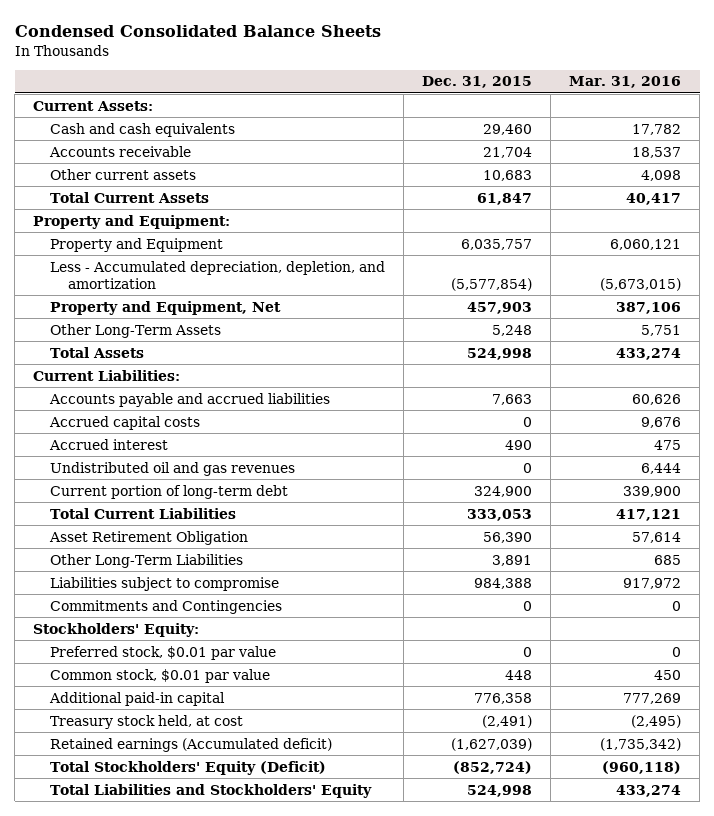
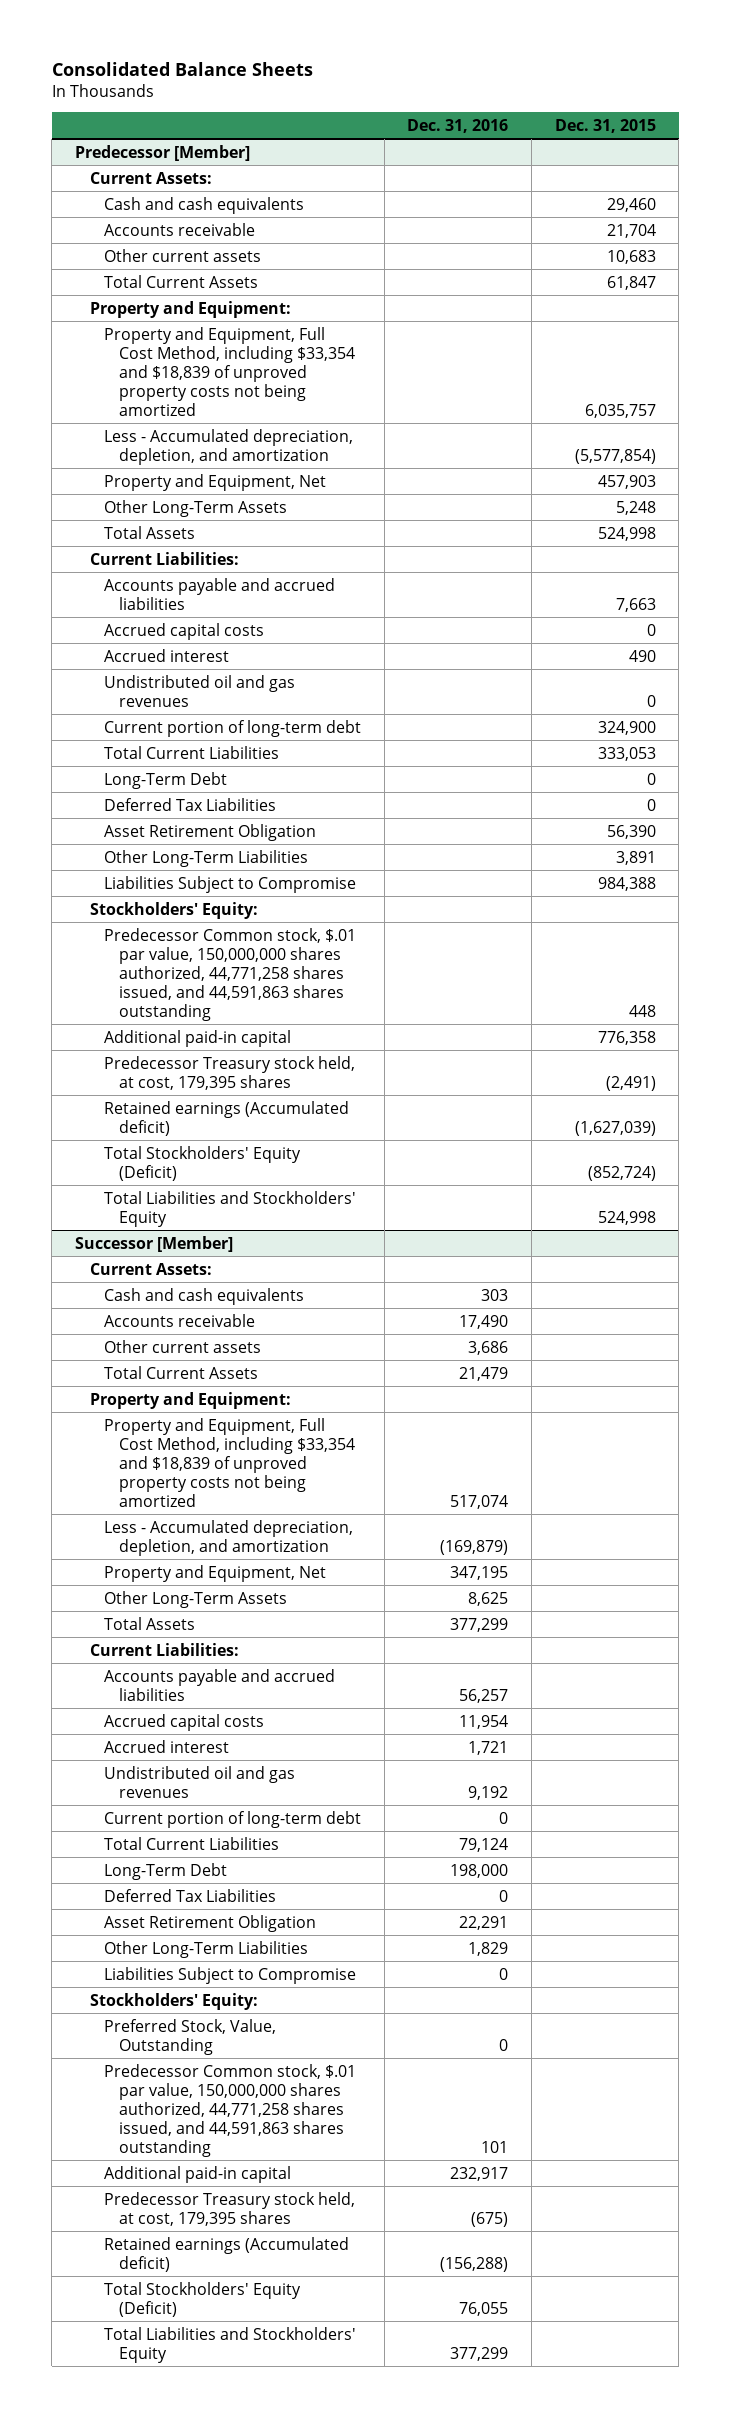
- Condensed Consolidated Balance Sheets
+ Consolidated Balance Sheets
- | Dec. 31, 2015 | Mar. 31, 2016
+ | Dec. 31, 2016 | Dec. 31, 2015
+ Predecessor [Member]
- Property and Equipment | 6,035,757 | 6,060,121
+ Property and Equipment, Full Cost Method, including $33,354 and $18,839 of unproved property costs not being amortized | | 6,035,757
+ Long-Term Debt | | 0
+ Deferred Tax Liabilities | | 0
- Liabilities subject to compromise | 984,388 | 917,972
- Commitments and Contingencies | 0 | 0
+ Liabilities Subject to Compromise | | 984,388
- Preferred stock, $0.01 par value | 0 | 0
- Common stock, $0.01 par value | 448 | 450
+ Predecessor Common stock, $.01 par value, 150,000,000 shares authorized, 44,771,258 shares issued, and 44,591,863 shares outstanding | | 448
- Treasury stock held, at cost | (2,491) | (2,495)
+ Predecessor Treasury stock held, at cost, 179,395 shares | | (2,491)
+ Successor [Member]
+ Current Assets:
+ Cash and cash equivalents | 303 |
+ Accounts receivable | 17,490 |
+ Other current assets | 3,686 |
+ Total Current Assets | 21,479 |
+ Property and Equipment:
+ Property and Equipment, Full Cost Method, including $33,354 and $18,839 of unproved property costs not being amortized | 517,074 |
+ Less - Accumulated depreciation, depletion, and amortization | (169,879) |
+ Property and Equipment, Net | 347,195 |
+ Other Long-Term Assets | 8,625 |
+ Total Assets | 377,299 |
+ Current Liabilities:
+ Accounts payable and accrued liabilities | 56,257 |
+ Accrued capital costs | 11,954 |
+ Accrued interest | 1,721 |
+ Undistributed oil and gas revenues | 9,192 |
+ Current portion of long-term debt | 0 |
+ Total Current Liabilities | 79,124 |
+ Long-Term Debt | 198,000 |
+ Deferred Tax Liabilities | 0 |
+ Asset Retirement Obligation | 22,291 |
+ Other Long-Term Liabilities | 1,829 |
+ Liabilities Subject to Compromise | 0 |
+ Stockholders' Equity:
+ Preferred Stock, Value, Outstanding | 0 |
+ Predecessor Common stock, $.01 par value, 150,000,000 shares authorized, 44,771,258 shares issued, and 44,591,863 shares outstanding | 101 |
+ Additional paid-in capital | 232,917 |
+ Predecessor Treasury stock held, at cost, 179,395 shares | (675) |
+ Retained earnings (Accumulated deficit) | (156,288) |
+ Total Stockholders' Equity (Deficit) | 76,055 |
+ Total Liabilities and Stockholders' Equity | 377,299 |

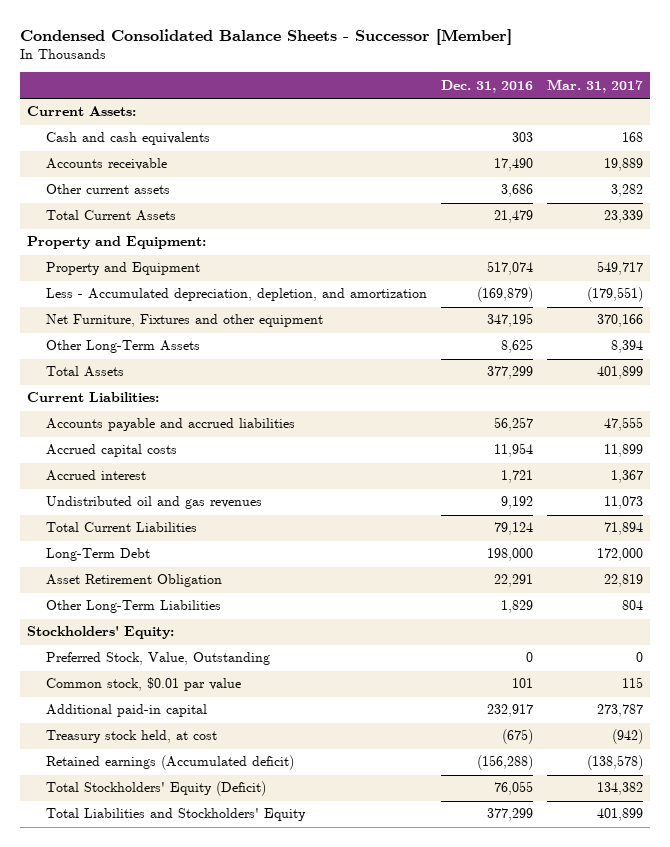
- Consolidated Balance Sheets
+ Condensed Consolidated Balance Sheets - Successor [Member]
- | Dec. 31, 2016 | Dec. 31, 2015
+ | Dec. 31, 2016 | Mar. 31, 2017
- Predecessor [Member]
- Current Assets:
- Cash and cash equivalents | | 29,460
- Accounts receivable | | 21,704
- Other current assets | | 10,683
- Total Current Assets | | 61,847
- Property and Equipment:
- Property and Equipment, Full Cost Method, including $33,354 and $18,839 of unproved property costs not being amortized | | 6,035,757
- Less - Accumulated depreciation, depletion, and amortization | | (5,577,854)
- Property and Equipment, Net | | 457,903
- Other Long-Term Assets | | 5,248
- Total Assets | | 524,998
- Current Liabilities:
- Accounts payable and accrued liabilities | | 7,663
- Accrued capital costs | | 0
- Accrued interest | | 490
- Undistributed oil and gas revenues | | 0
- Current portion of long-term debt | | 324,900
- Total Current Liabilities | | 333,053
- Long-Term Debt | | 0
- Deferred Tax Liabilities | | 0
- Asset Retirement Obligation | | 56,390
- Other Long-Term Liabilities | | 3,891
- Liabilities Subject to Compromise | | 984,388
- Stockholders' Equity:
- Predecessor Common stock, $.01 par value, 150,000,000 shares authorized, 44,771,258 shares issued, and 44,591,863 shares outstanding | | 448
- Additional paid-in capital | | 776,358
- Predecessor Treasury stock held, at cost, 179,395 shares | | (2,491)
- Retained earnings (Accumulated deficit) | | (1,627,039)
- Total Stockholders' Equity (Deficit) | | (852,724)
- Total Liabilities and Stockholders' Equity | | 524,998
- Successor [Member]
- Property and Equipment, Full Cost Method, including $33,354 and $18,839 of unproved property costs not being amortized | 517,074 |
+ Property and Equipment | 517,074 | 549,717
- Property and Equipment, Net | 347,195 |
+ Net Furniture, Fixtures and other equipment | 347,195 | 370,166
- Current portion of long-term debt | 0 |
- Deferred Tax Liabilities | 0 |
- Liabilities Subject to Compromise | 0 |
- Predecessor Common stock, $.01 par value, 150,000,000 shares authorized, 44,771,258 shares issued, and 44,591,863 shares outstanding | 101 |
+ Common stock, $0.01 par value | 101 | 115
- Predecessor Treasury stock held, at cost, 179,395 shares | (675) |
+ Treasury stock held, at cost | (675) | (942)

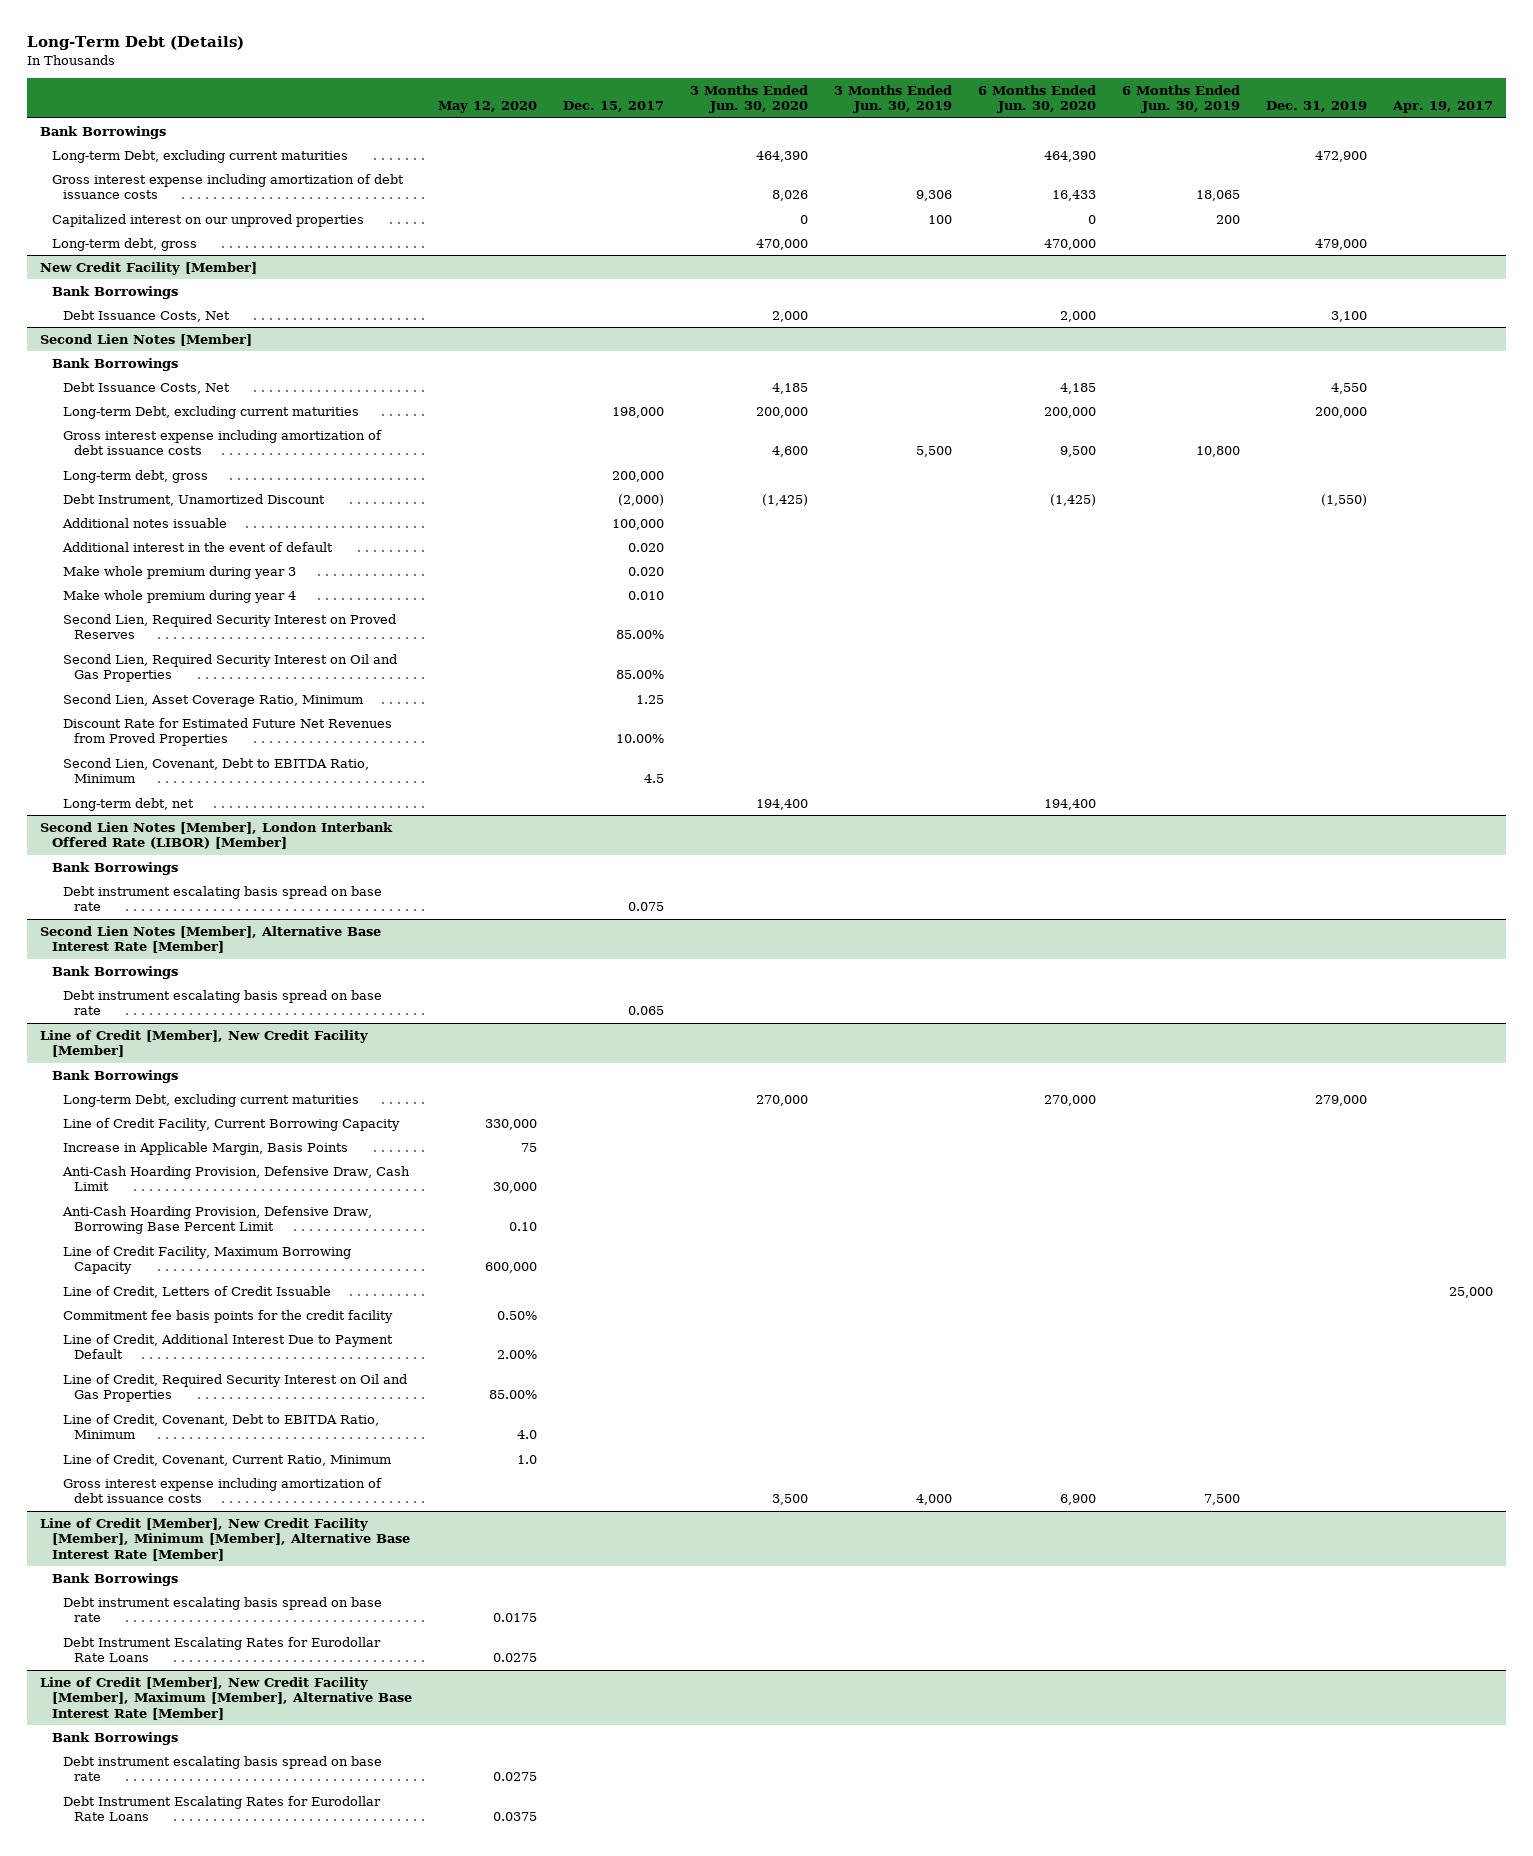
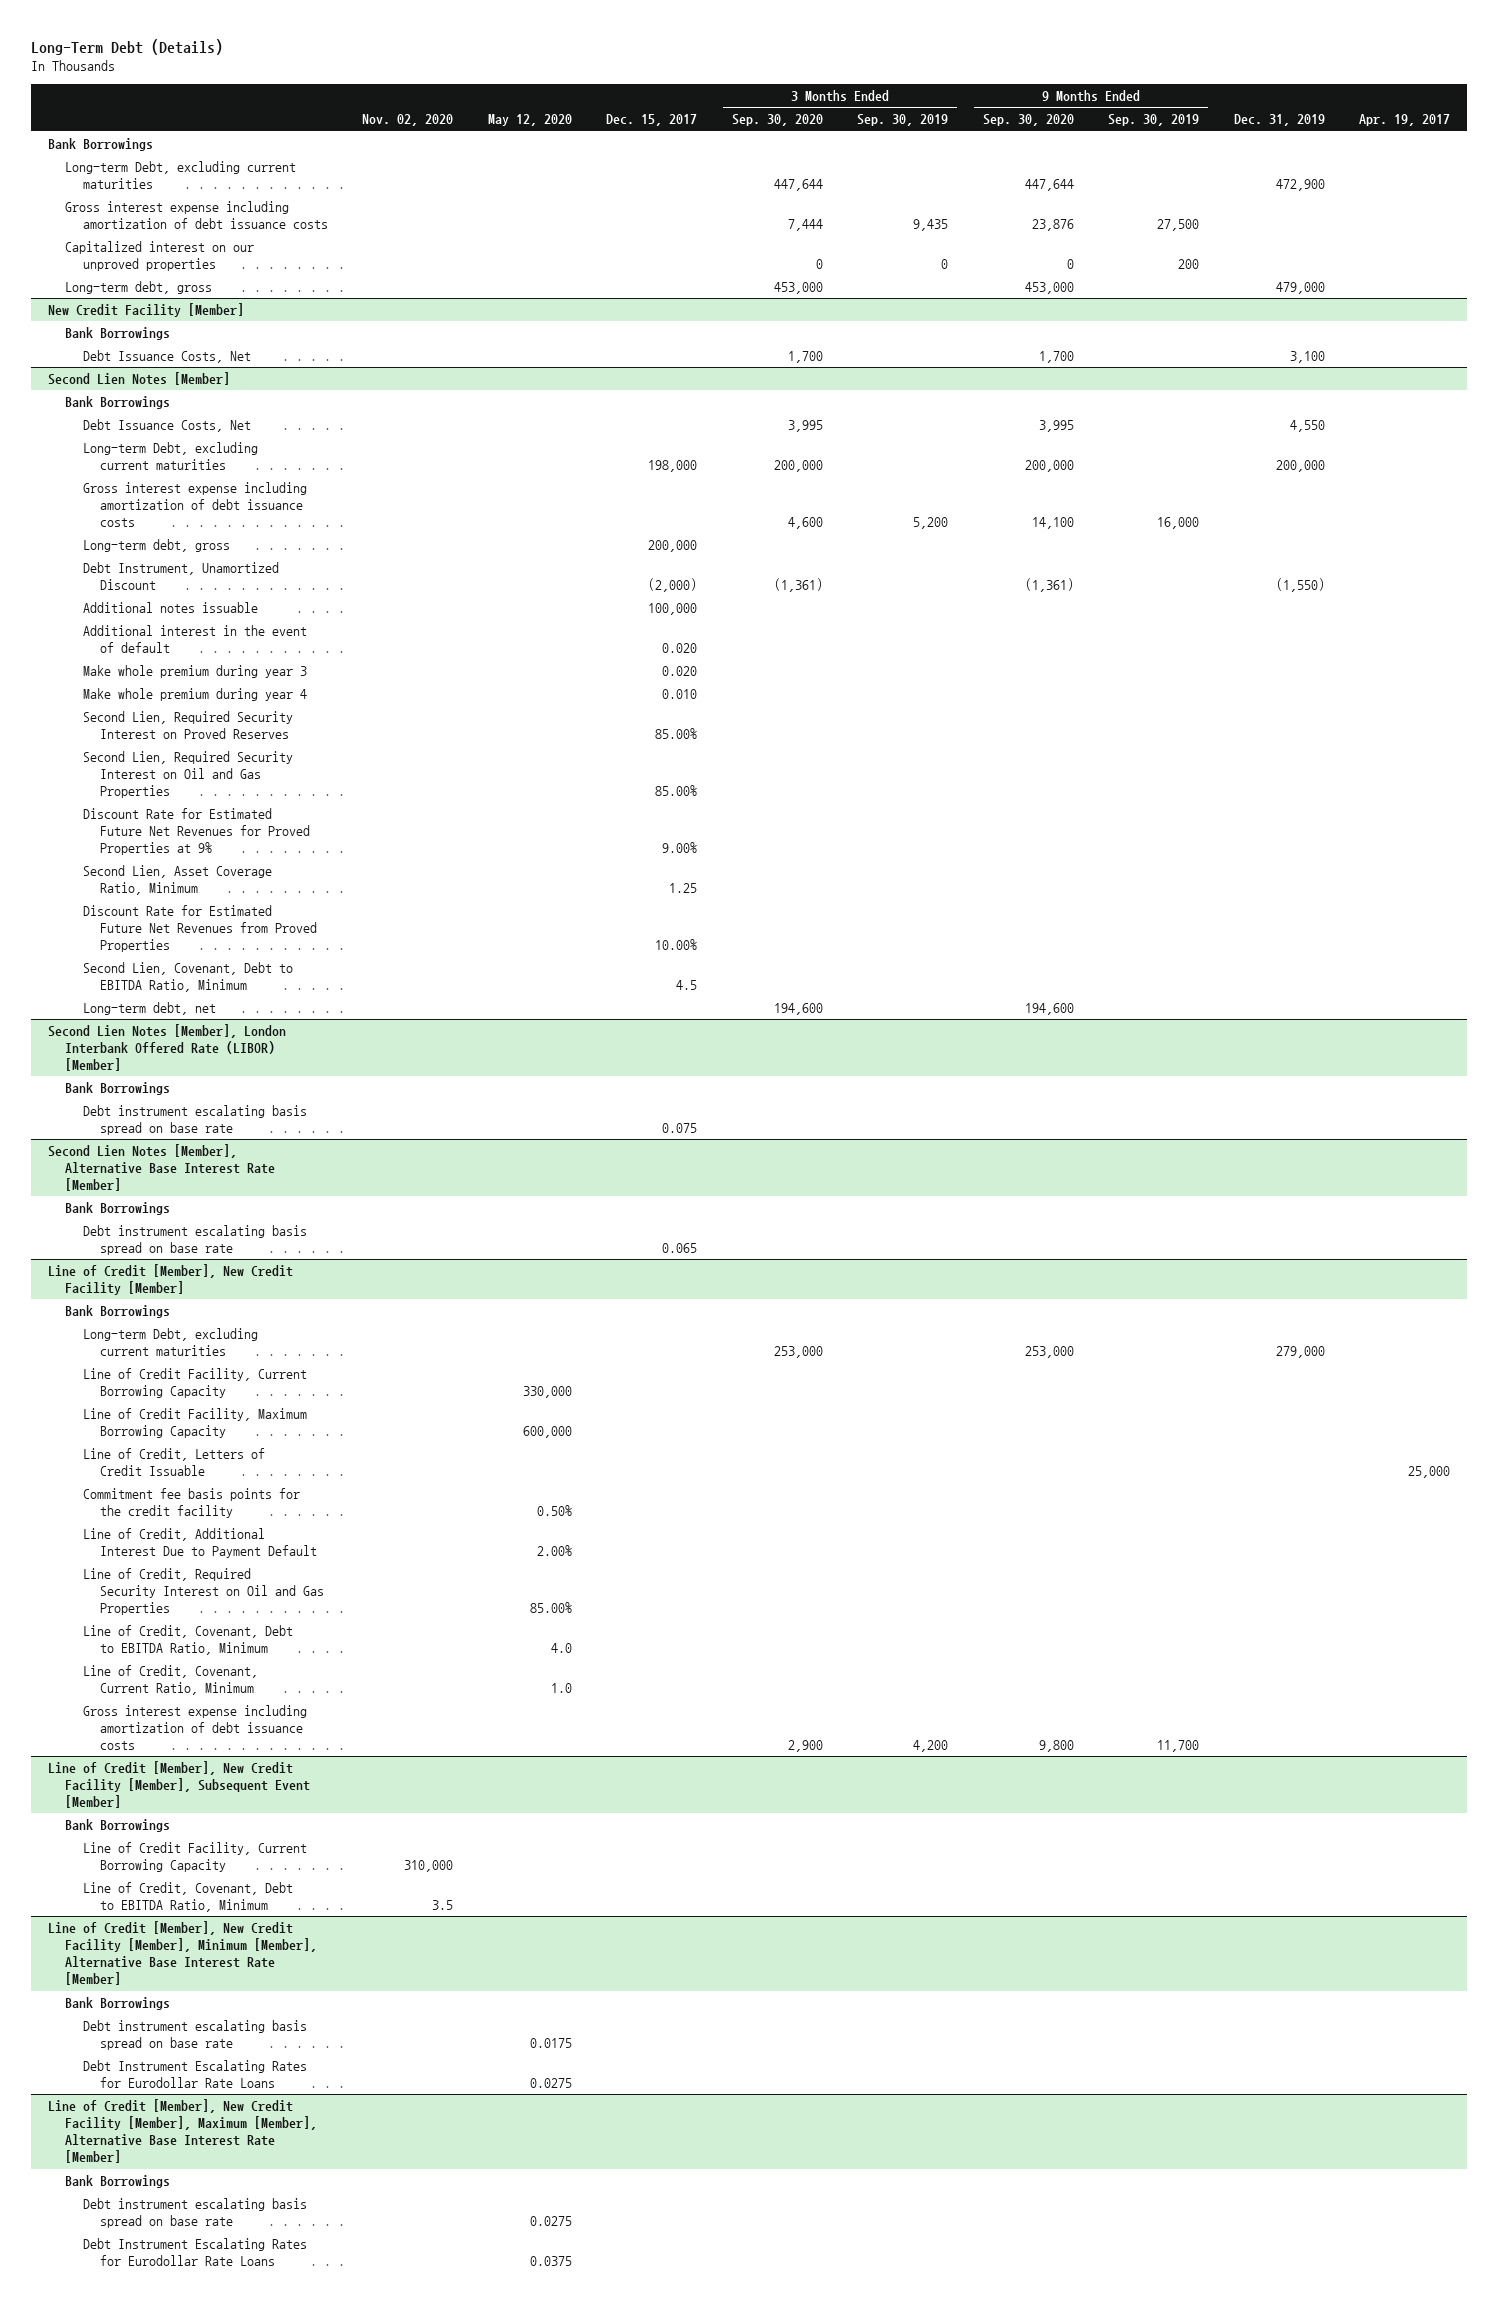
- | May 12, 2020 | Dec. 15, 2017 | 3 Months Ended Jun. 30, 2020 | 3 Months Ended Jun. 30, 2019 | 6 Months Ended Jun. 30, 2020 | 6 Months Ended Jun. 30, 2019 | Dec. 31, 2019 | Apr. 19, 2017
+ | Nov. 02, 2020 | May 12, 2020 | Dec. 15, 2017 | 3 Months Ended Sep. 30, 2020 | 3 Months Ended Sep. 30, 2019 | 9 Months Ended Sep. 30, 2020 | 9 Months Ended Sep. 30, 2019 | Dec. 31, 2019 | Apr. 19, 2017
@ Second Lien Notes [Member]
+ Discount Rate for Estimated Future Net Revenues for Proved Properties at 9% | | | 9.00% | | | | | |
@ Line of Credit [Member], New Credit Facility [Member]
- Increase in Applicable Margin, Basis Points | 75 | | | | | | |
- Anti-Cash Hoarding Provision, Defensive Draw, Cash Limit | 30,000 | | | | | | |
- Anti-Cash Hoarding Provision, Defensive Draw, Borrowing Base Percent Limit | 0.10 | | | | | | |
+ Line of Credit [Member], New Credit Facility [Member], Subsequent Event [Member]
+ Bank Borrowings
+ Line of Credit Facility, Current Borrowing Capacity | 310,000 | | | | | | | |
+ Line of Credit, Covenant, Debt to EBITDA Ratio, Minimum | 3.5 | | | | | | | |

